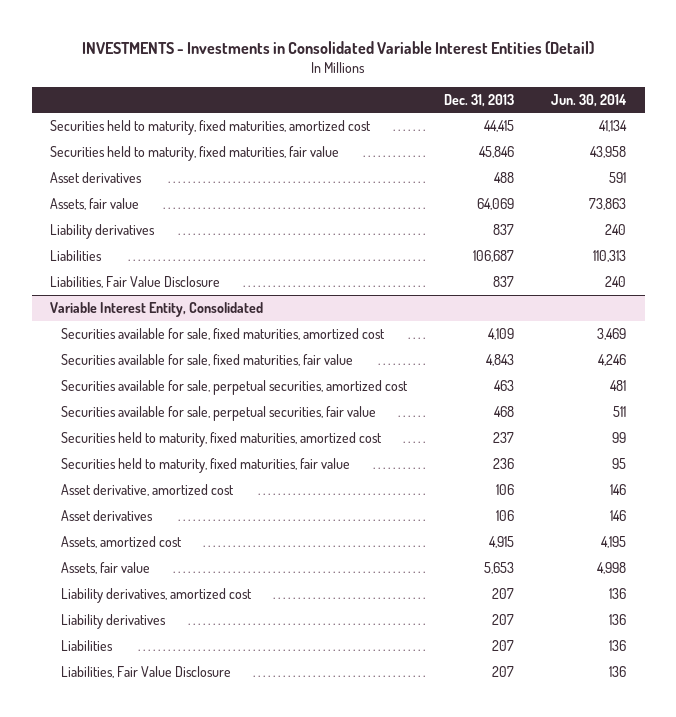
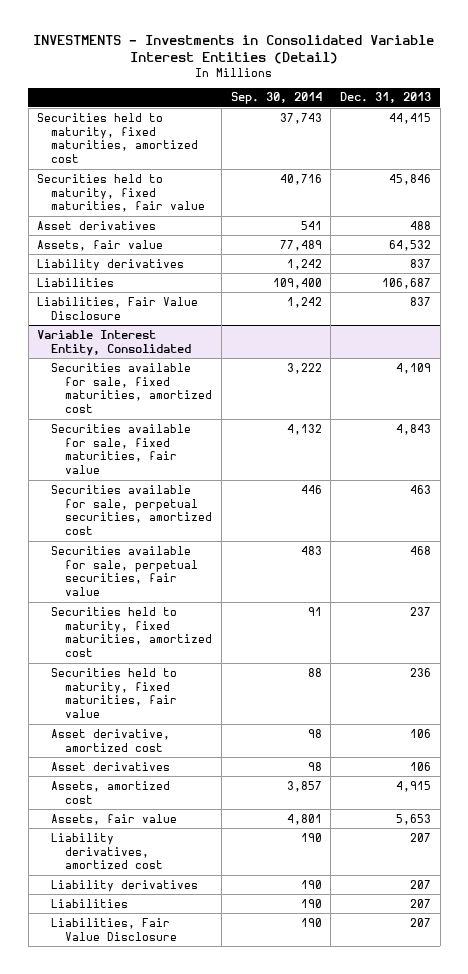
- | Dec. 31, 2013 | Jun. 30, 2014
+ | Sep. 30, 2014 | Dec. 31, 2013
- Assets, fair value | 64,069 | 73,863
+ Assets, fair value | 77,489 | 64,532

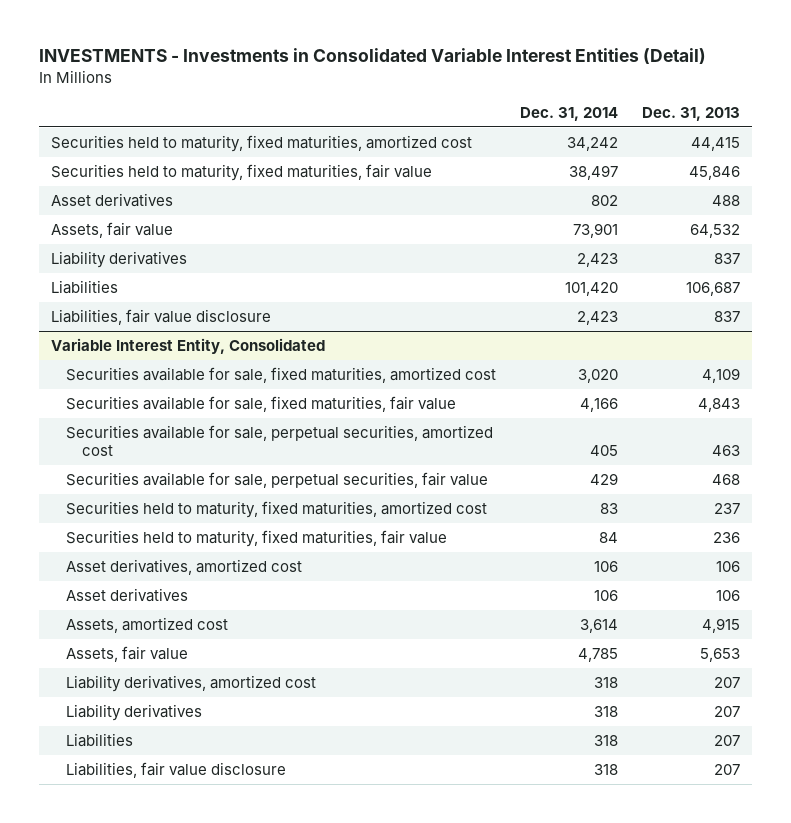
- | Sep. 30, 2014 | Dec. 31, 2013
+ | Dec. 31, 2014 | Dec. 31, 2013
- Liabilities, Fair Value Disclosure | 1,242 | 837
+ Liabilities, fair value disclosure | 2,423 | 837
@ Variable Interest Entity, Consolidated
- Asset derivative, amortized cost | 98 | 106
+ Asset derivatives, amortized cost | 106 | 106
- Liabilities, Fair Value Disclosure | 190 | 207
+ Liabilities, fair value disclosure | 318 | 207

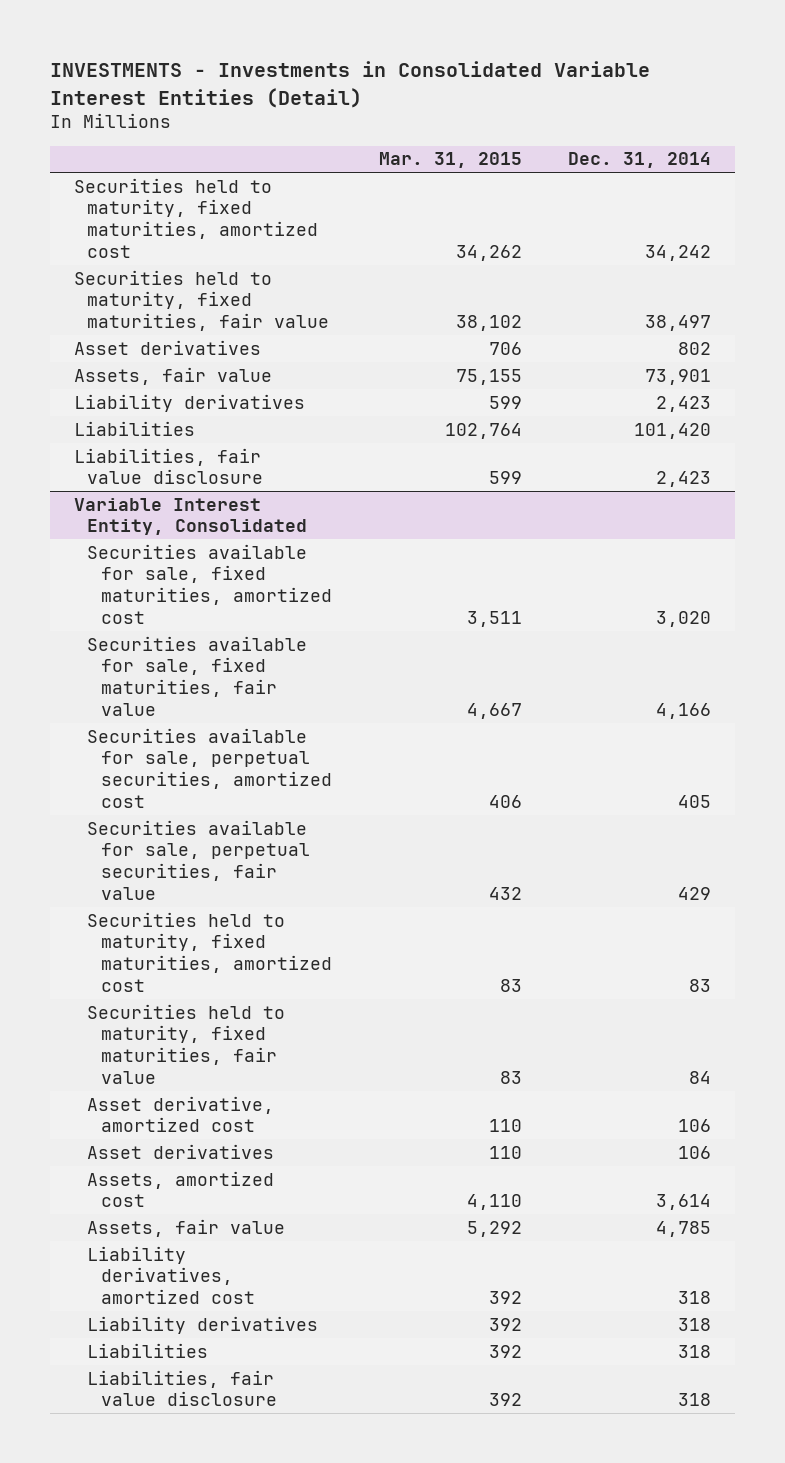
- | Dec. 31, 2014 | Dec. 31, 2013
+ | Mar. 31, 2015 | Dec. 31, 2014
@ Variable Interest Entity, Consolidated
- Asset derivatives, amortized cost | 106 | 106
+ Asset derivative, amortized cost | 110 | 106

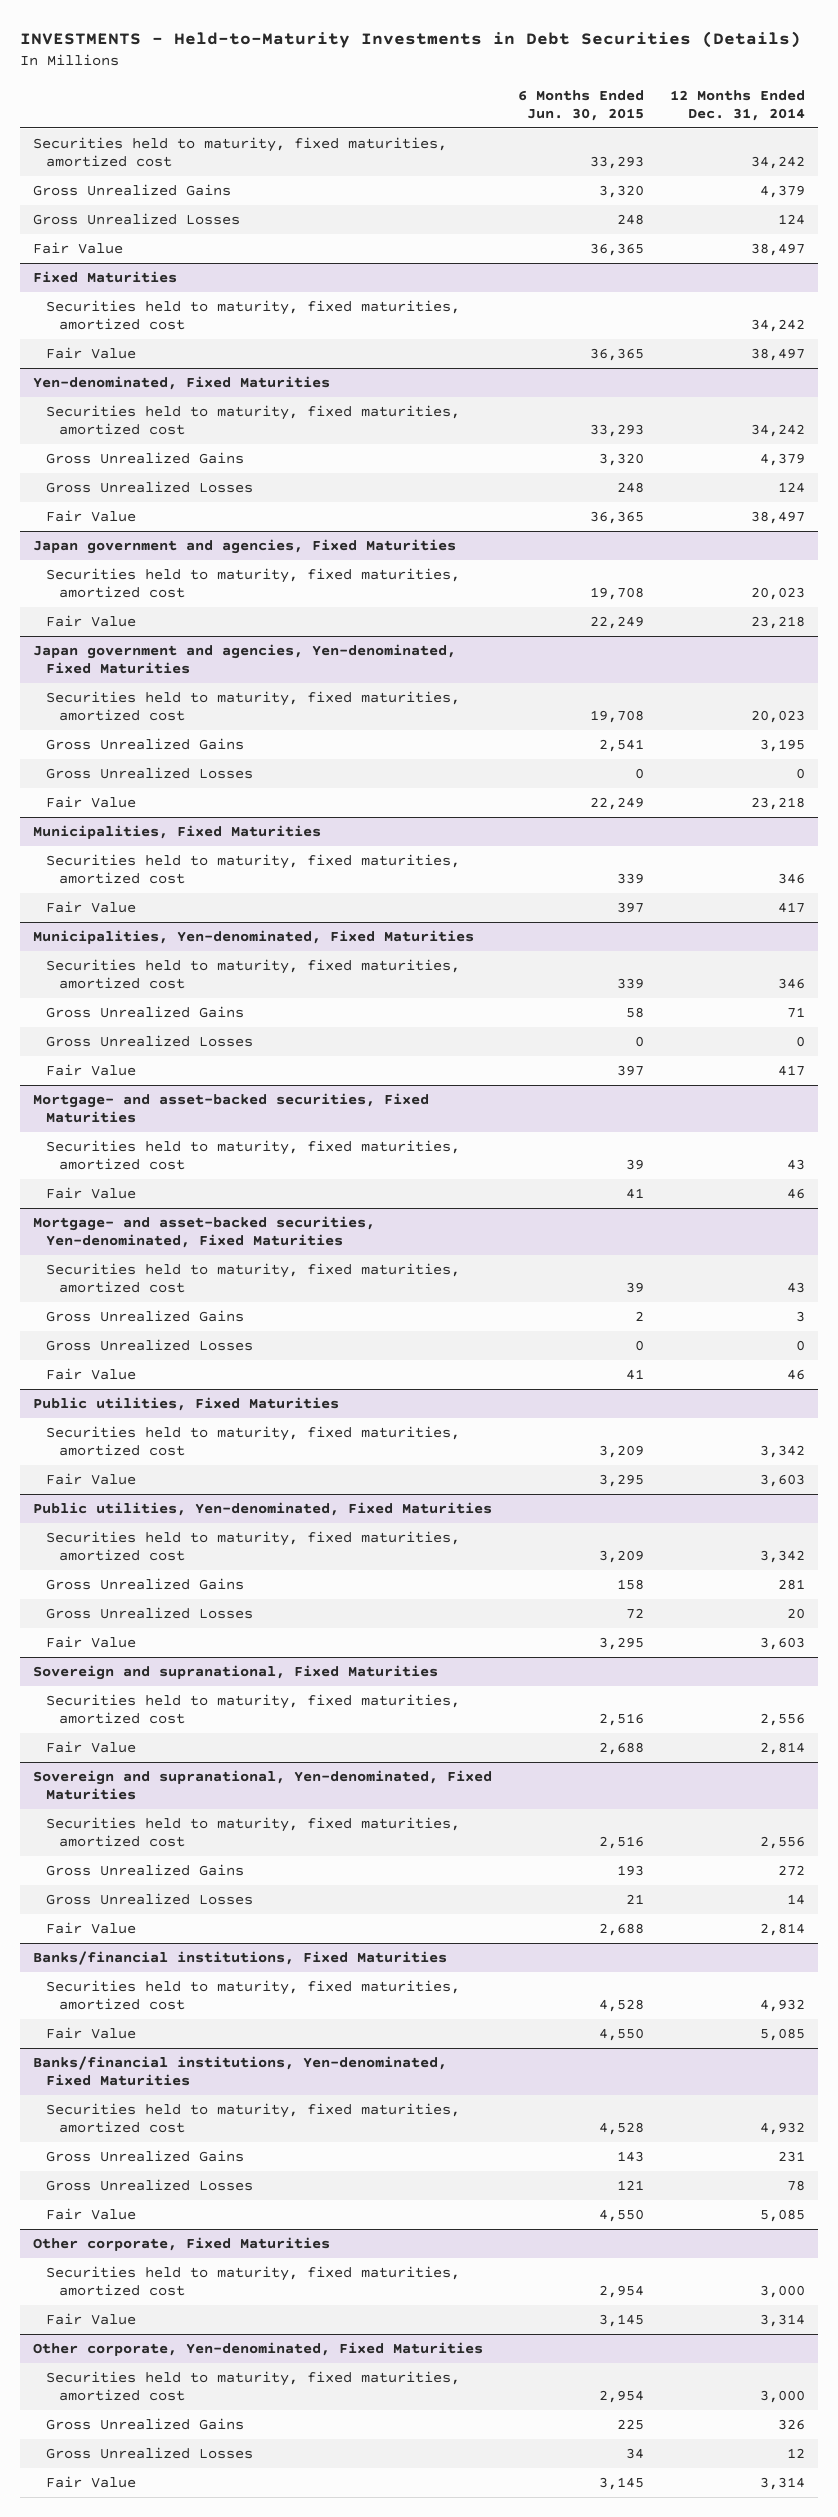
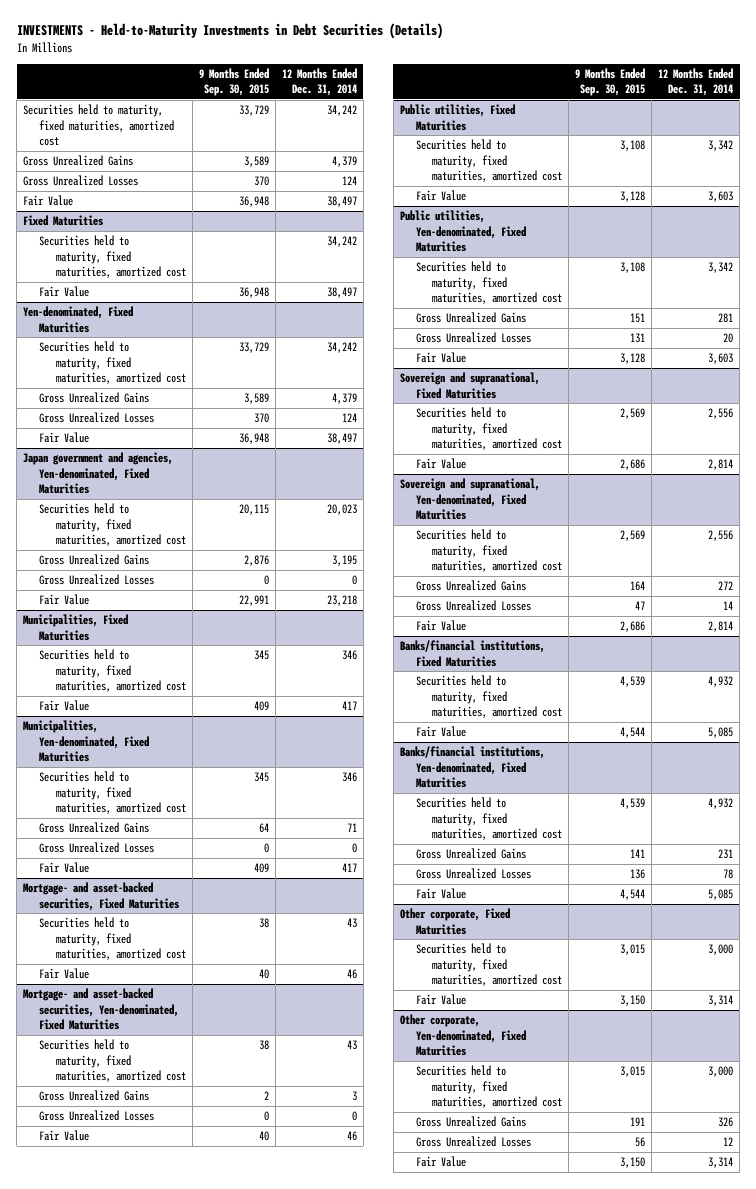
- | 6 Months Ended Jun. 30, 2015 | 12 Months Ended Dec. 31, 2014
+ | 9 Months Ended Sep. 30, 2015 | 12 Months Ended Dec. 31, 2014
- Japan government and agencies, Fixed Maturities
- Securities held to maturity, fixed maturities, amortized cost | 19,708 | 20,023
- Fair Value | 22,249 | 23,218

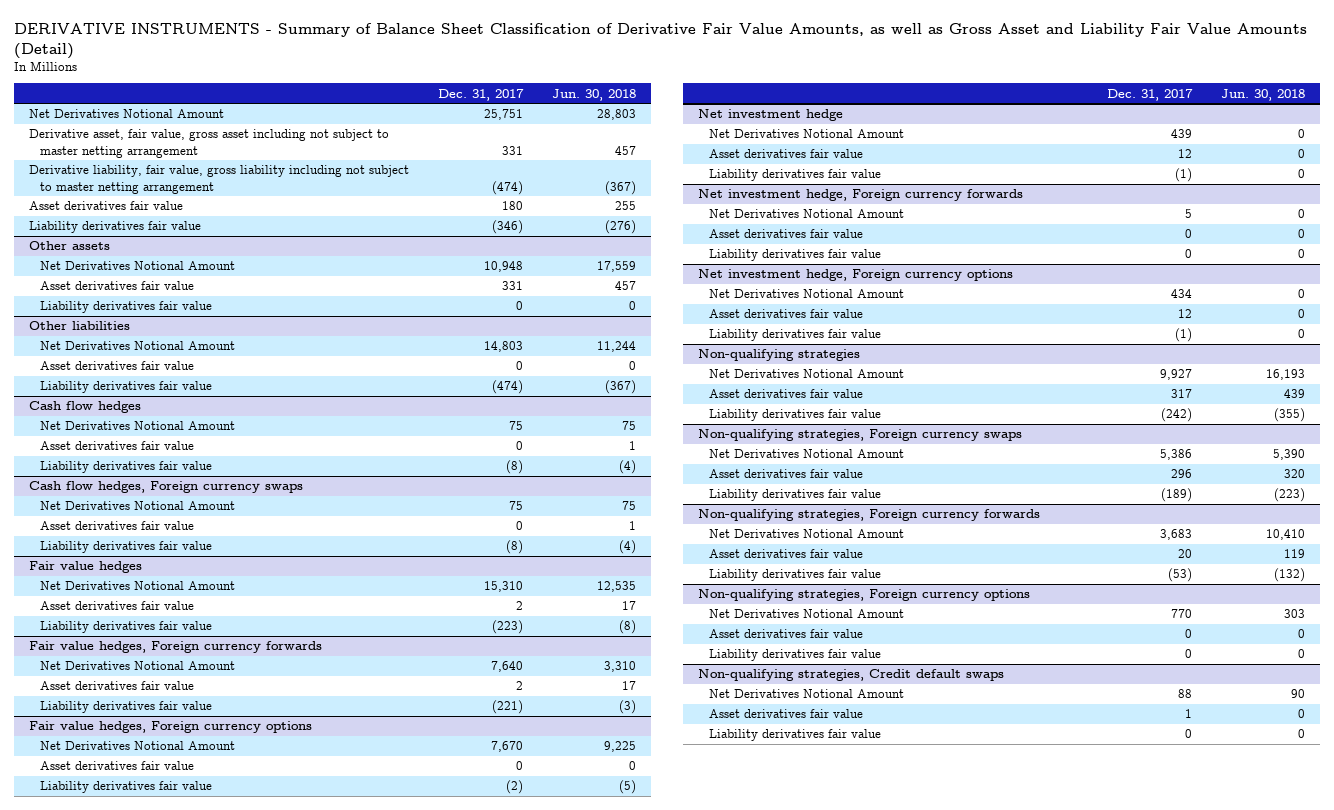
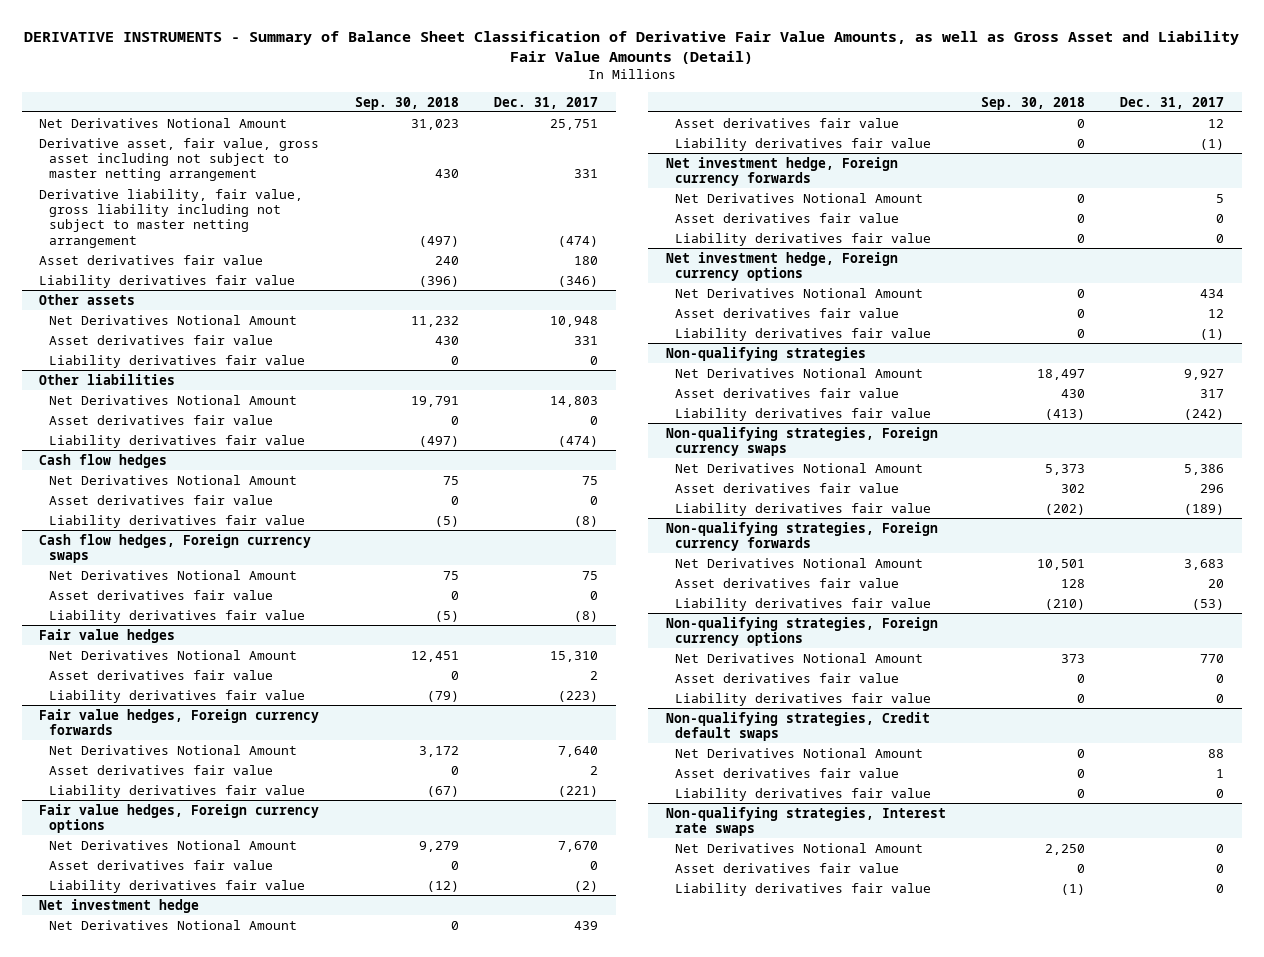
- | Dec. 31, 2017 | Jun. 30, 2018
+ | Sep. 30, 2018 | Dec. 31, 2017
+ Non-qualifying strategies, Interest rate swaps
+ Net Derivatives Notional Amount | 2,250 | 0
+ Asset derivatives fair value | 0 | 0
+ Liability derivatives fair value | (1) | 0

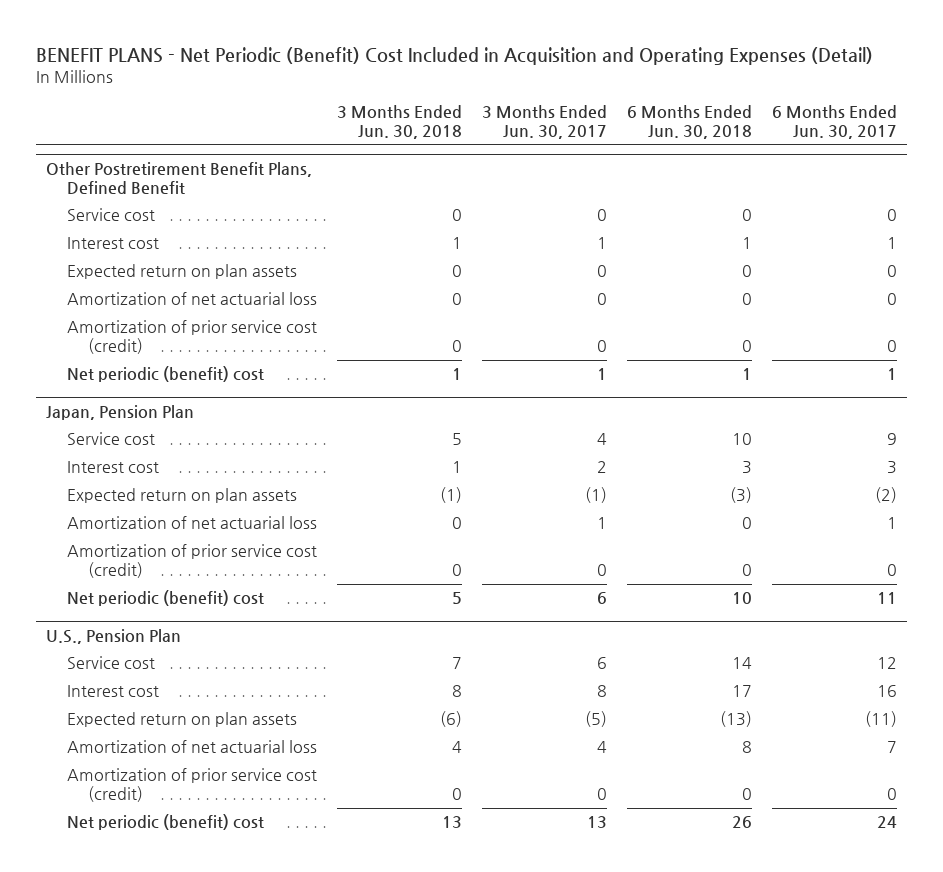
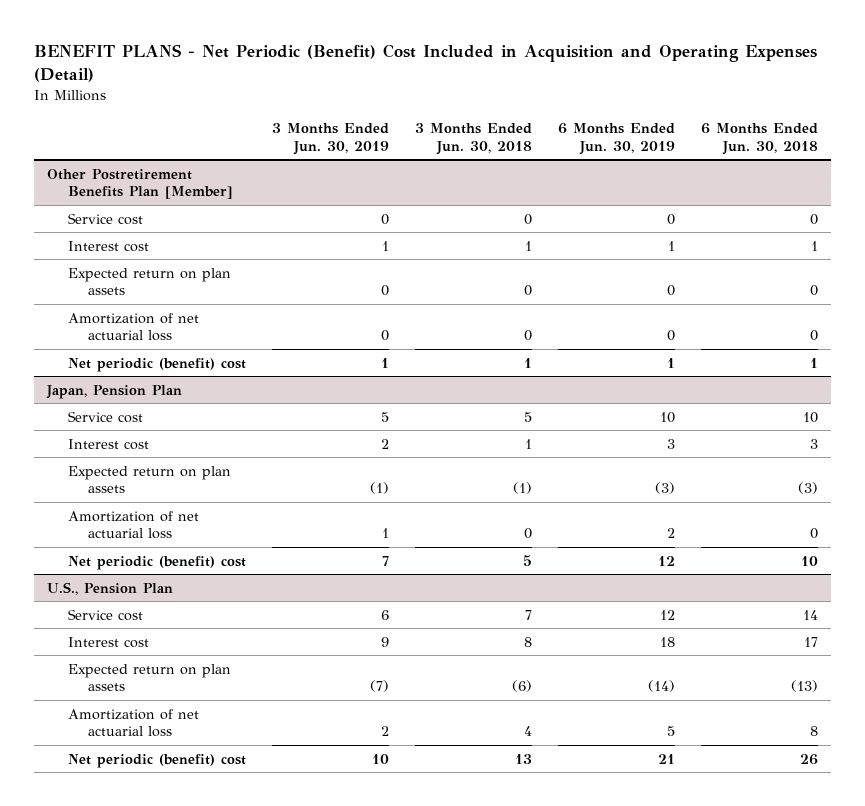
- | 3 Months Ended Jun. 30, 2018 | 3 Months Ended Jun. 30, 2017 | 6 Months Ended Jun. 30, 2018 | 6 Months Ended Jun. 30, 2017
+ | 3 Months Ended Jun. 30, 2019 | 3 Months Ended Jun. 30, 2018 | 6 Months Ended Jun. 30, 2019 | 6 Months Ended Jun. 30, 2018
- Other Postretirement Benefit Plans, Defined Benefit
+ Other Postretirement Benefits Plan [Member]
- Amortization of prior service cost (credit) | 0 | 0 | 0 | 0
@ Japan, Pension Plan
- Amortization of prior service cost (credit) | 0 | 0 | 0 | 0
@ U.S., Pension Plan
- Amortization of prior service cost (credit) | 0 | 0 | 0 | 0

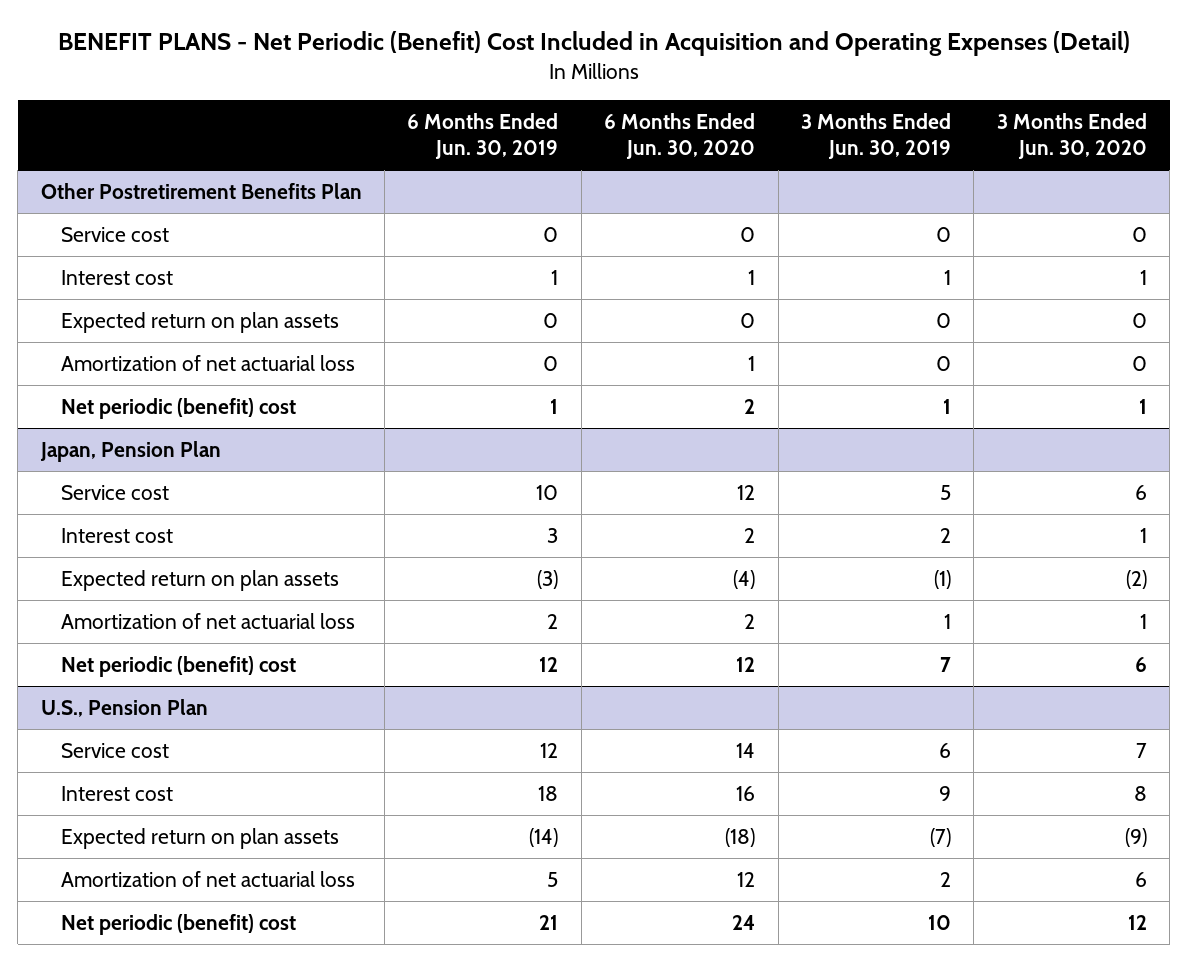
- | 3 Months Ended Jun. 30, 2019 | 3 Months Ended Jun. 30, 2018 | 6 Months Ended Jun. 30, 2019 | 6 Months Ended Jun. 30, 2018
+ | 6 Months Ended Jun. 30, 2019 | 6 Months Ended Jun. 30, 2020 | 3 Months Ended Jun. 30, 2019 | 3 Months Ended Jun. 30, 2020
- Other Postretirement Benefits Plan [Member]
+ Other Postretirement Benefits Plan

